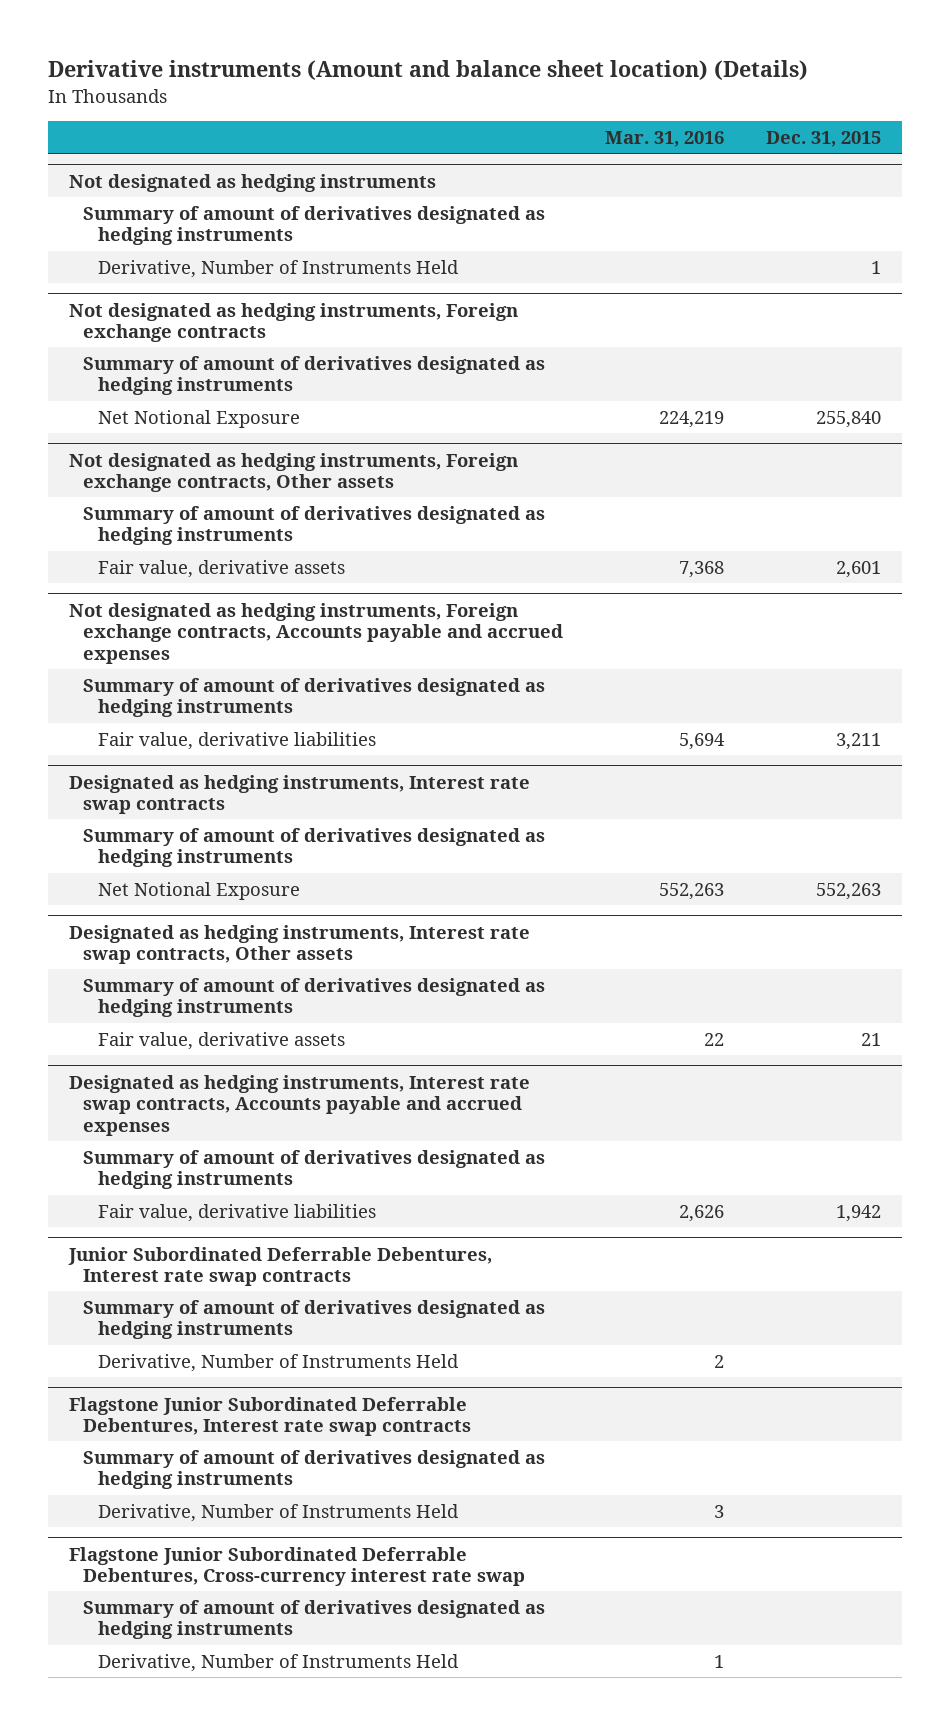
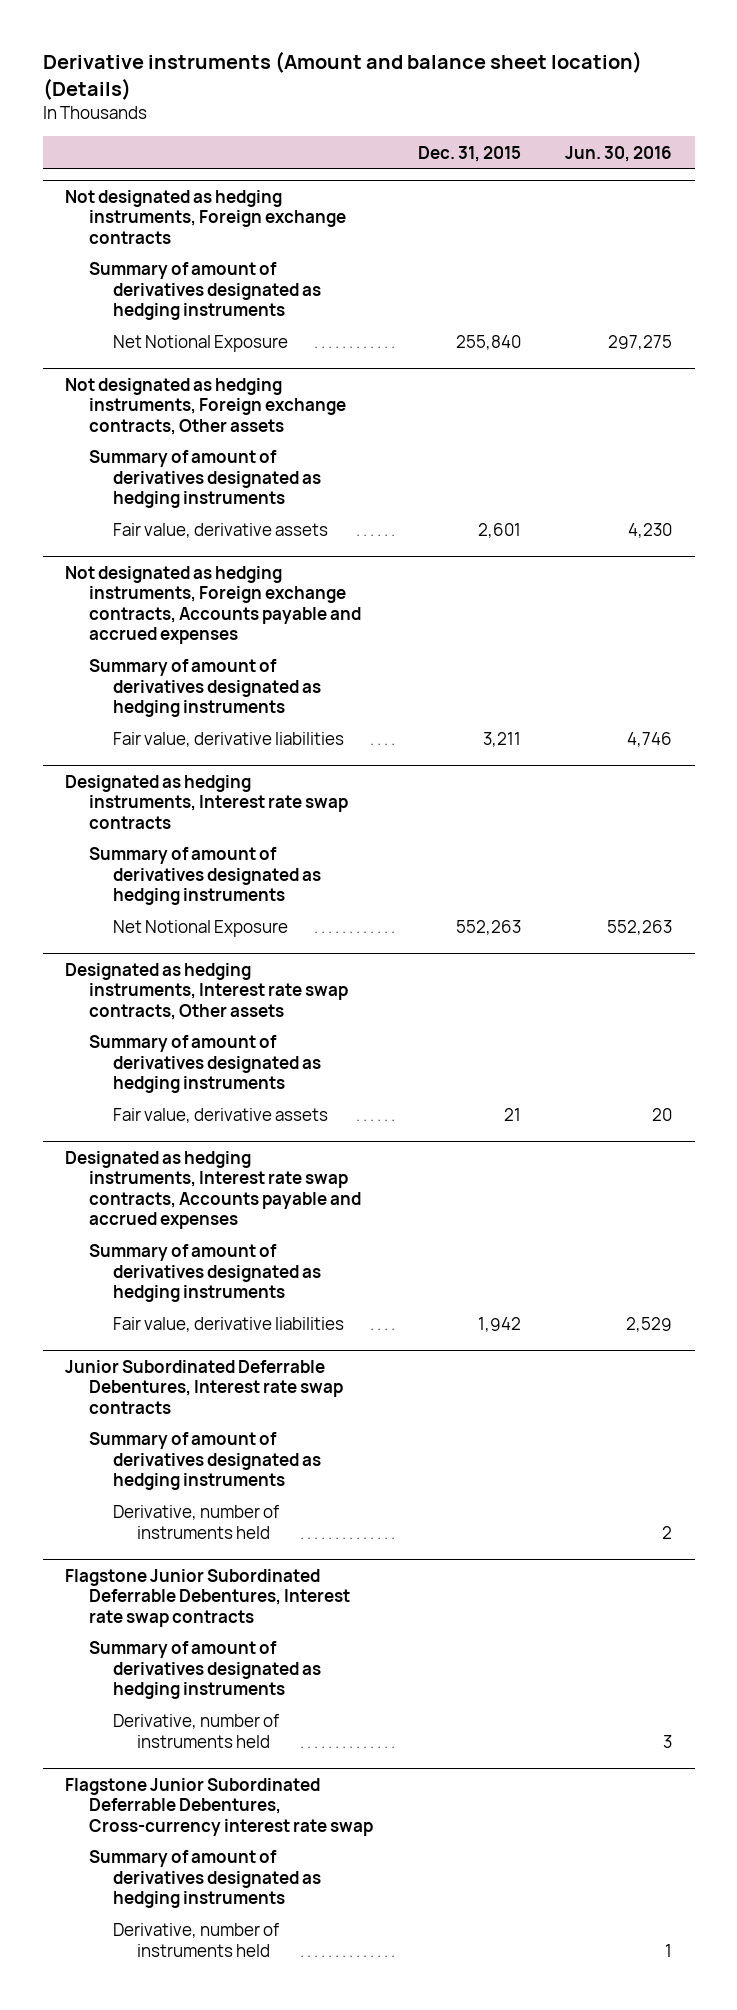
- | Mar. 31, 2016 | Dec. 31, 2015
+ | Dec. 31, 2015 | Jun. 30, 2016
- Not designated as hedging instruments
- Summary of amount of derivatives designated as hedging instruments
- Derivative, Number of Instruments Held | | 1
@ Junior Subordinated Deferrable Debentures, Interest rate swap contracts
- Derivative, Number of Instruments Held | 2 |
+ Derivative, number of instruments held | | 2
@ Flagstone Junior Subordinated Deferrable Debentures, Interest rate swap contracts
- Derivative, Number of Instruments Held | 3 |
+ Derivative, number of instruments held | | 3
@ Flagstone Junior Subordinated Deferrable Debentures, Cross-currency interest rate swap
- Derivative, Number of Instruments Held | 1 |
+ Derivative, number of instruments held | | 1

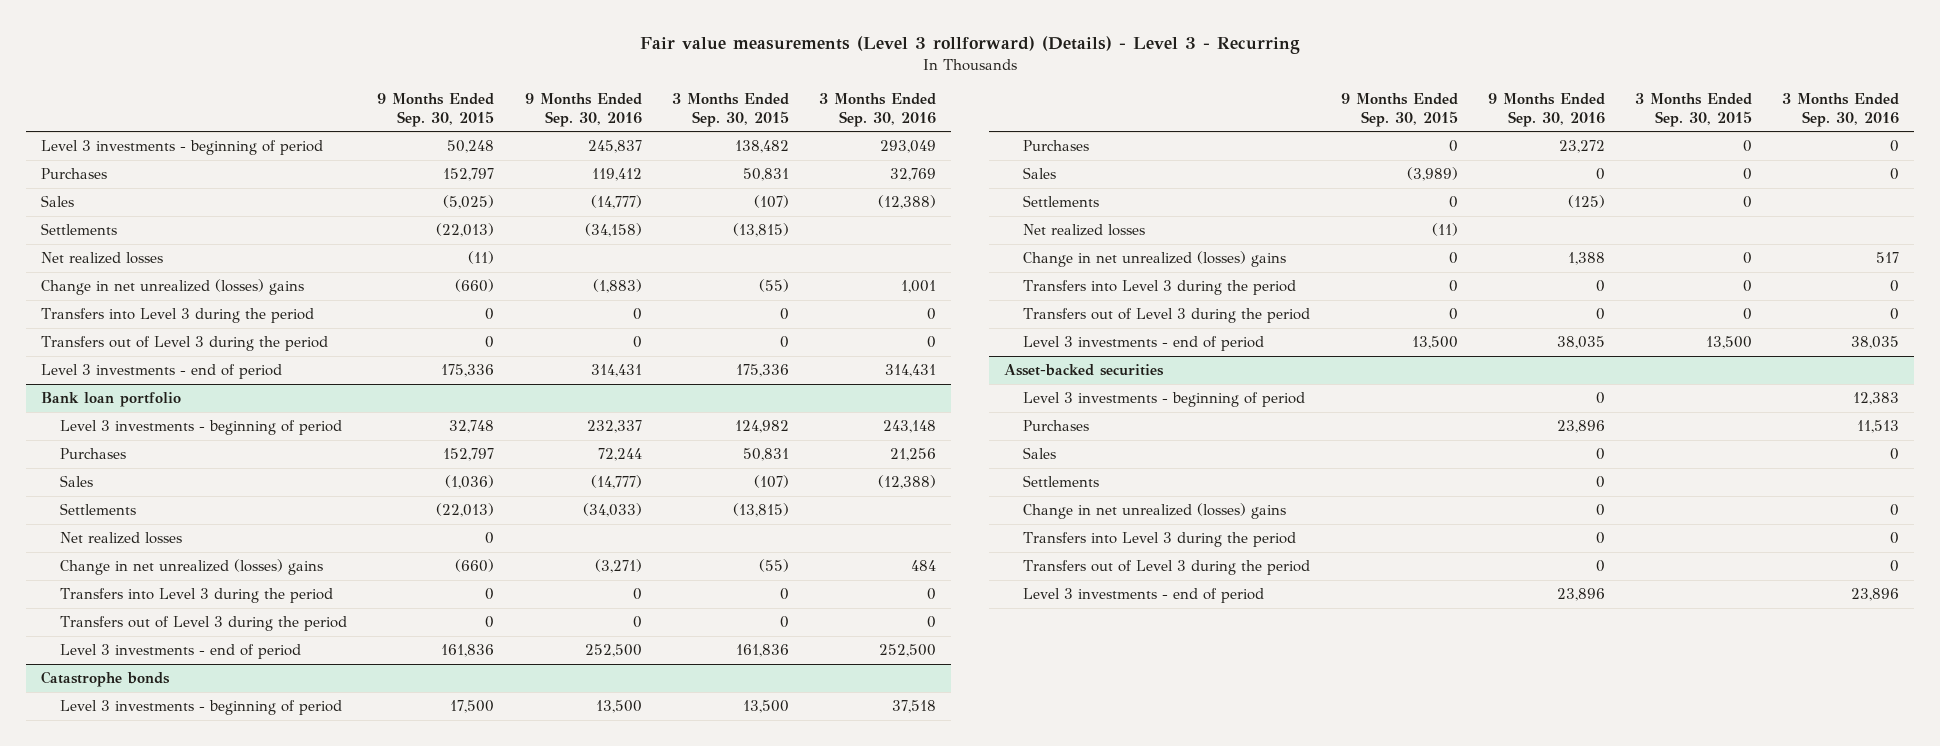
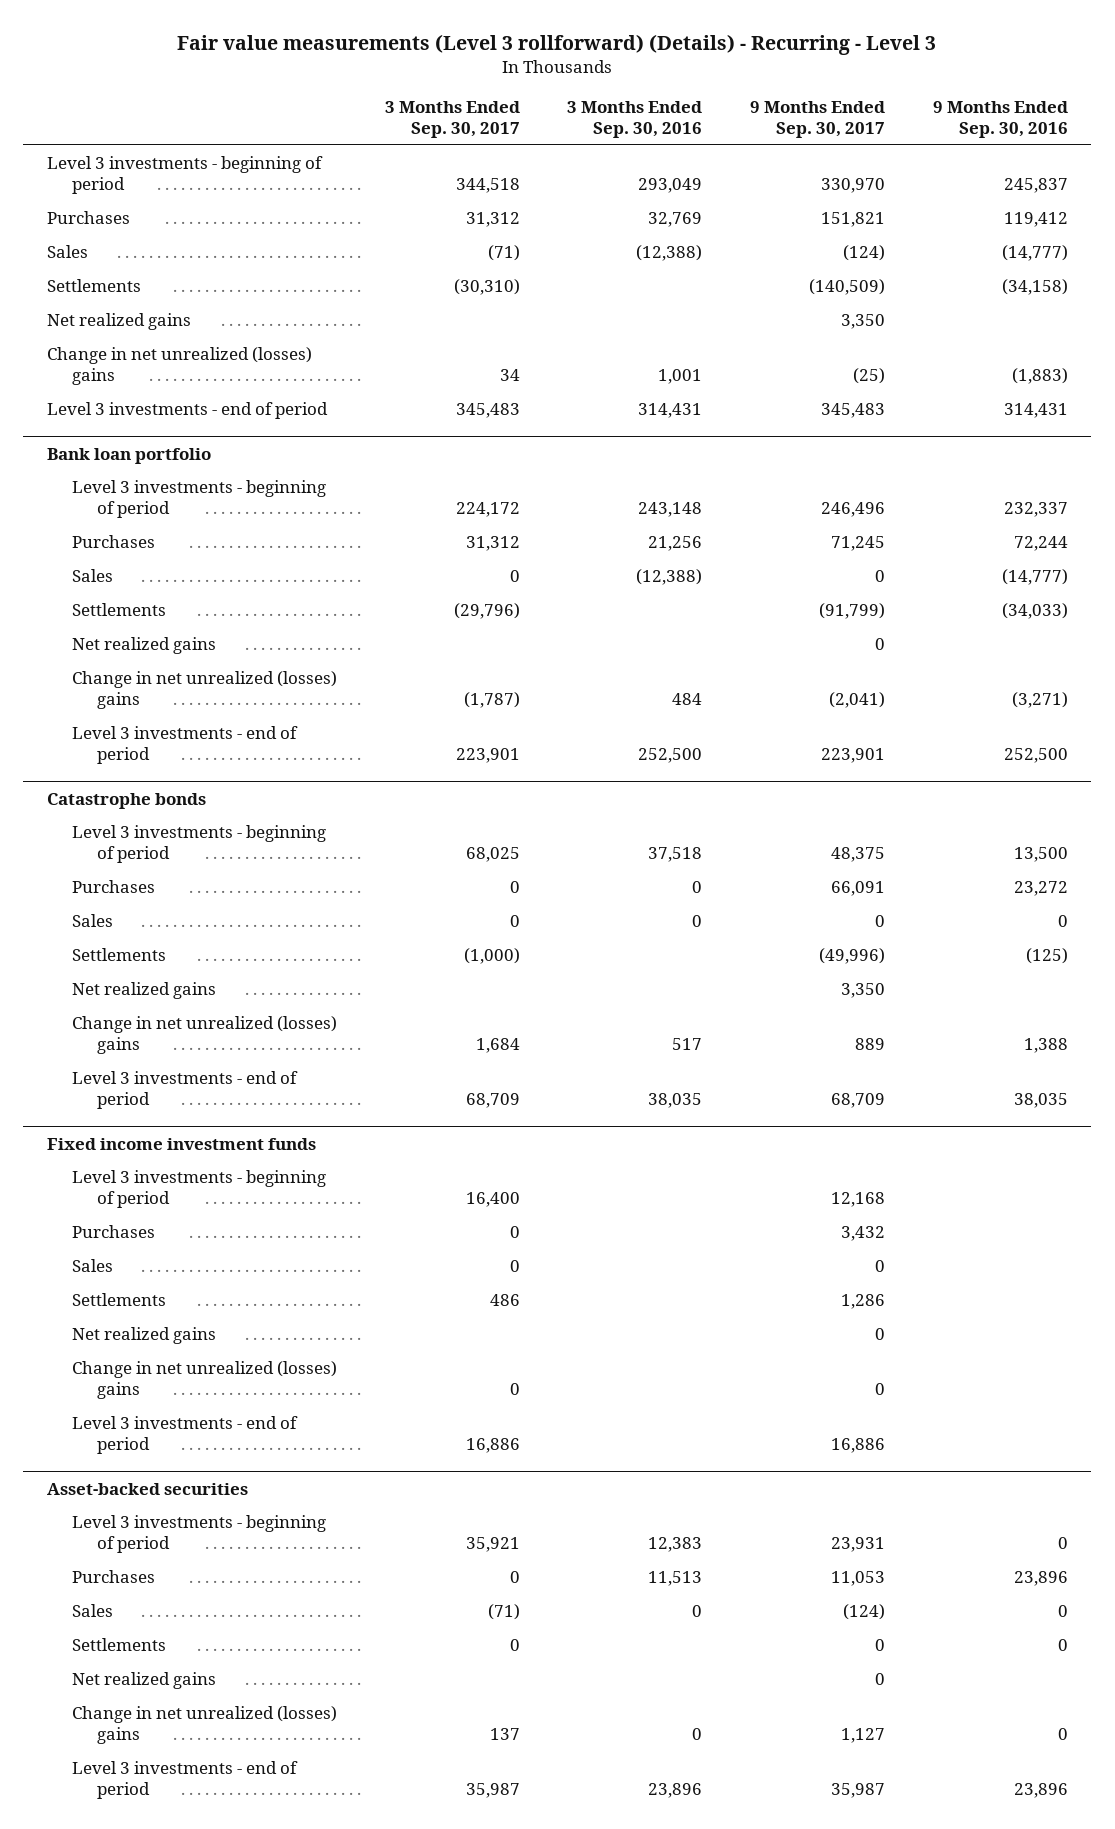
- Fair value measurements (Level 3 rollforward) (Details) - Level 3 - Recurring
+ Fair value measurements (Level 3 rollforward) (Details) - Recurring - Level 3
- | 9 Months Ended Sep. 30, 2015 | 9 Months Ended Sep. 30, 2016 | 3 Months Ended Sep. 30, 2015 | 3 Months Ended Sep. 30, 2016
+ | 3 Months Ended Sep. 30, 2017 | 3 Months Ended Sep. 30, 2016 | 9 Months Ended Sep. 30, 2017 | 9 Months Ended Sep. 30, 2016
- Net realized losses | (11) | | |
+ Net realized gains | | | 3,350 |
- Transfers into Level 3 during the period | 0 | 0 | 0 | 0
- Transfers out of Level 3 during the period | 0 | 0 | 0 | 0
@ Bank loan portfolio
- Net realized losses | 0 | | |
+ Net realized gains | | | 0 |
- Transfers into Level 3 during the period | 0 | 0 | 0 | 0
- Transfers out of Level 3 during the period | 0 | 0 | 0 | 0
@ Catastrophe bonds
- Net realized losses | (11) | | |
+ Net realized gains | | | 3,350 |
- Transfers into Level 3 during the period | 0 | 0 | 0 | 0
- Transfers out of Level 3 during the period | 0 | 0 | 0 | 0
+ Fixed income investment funds
+ Level 3 investments - beginning of period | 16,400 | | 12,168 |
+ Purchases | 0 | | 3,432 |
+ Sales | 0 | | 0 |
+ Settlements | 486 | | 1,286 |
+ Net realized gains | | | 0 |
+ Change in net unrealized (losses) gains | 0 | | 0 |
+ Level 3 investments - end of period | 16,886 | | 16,886 |
@ Asset-backed securities
+ Net realized gains | | | 0 |
- Transfers into Level 3 during the period | | 0 | | 0
- Transfers out of Level 3 during the period | | 0 | | 0

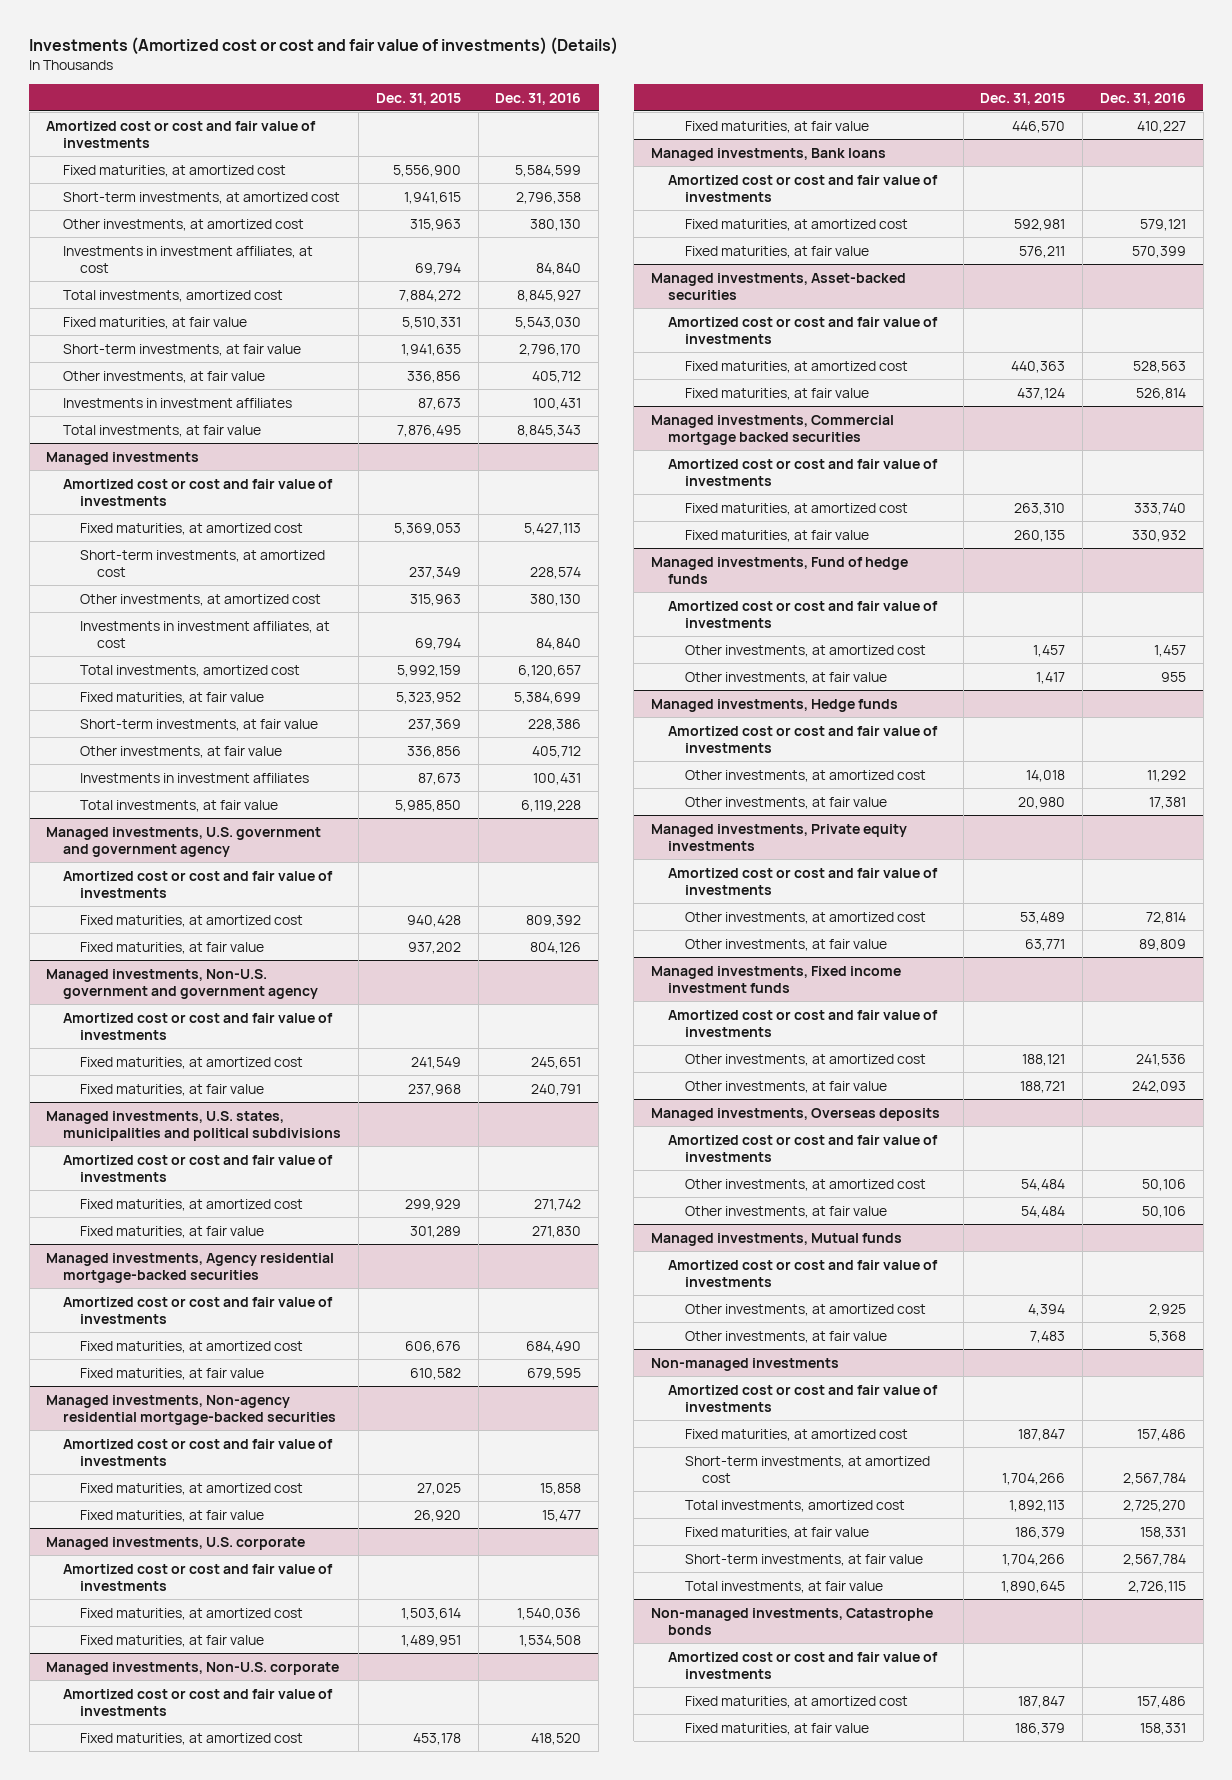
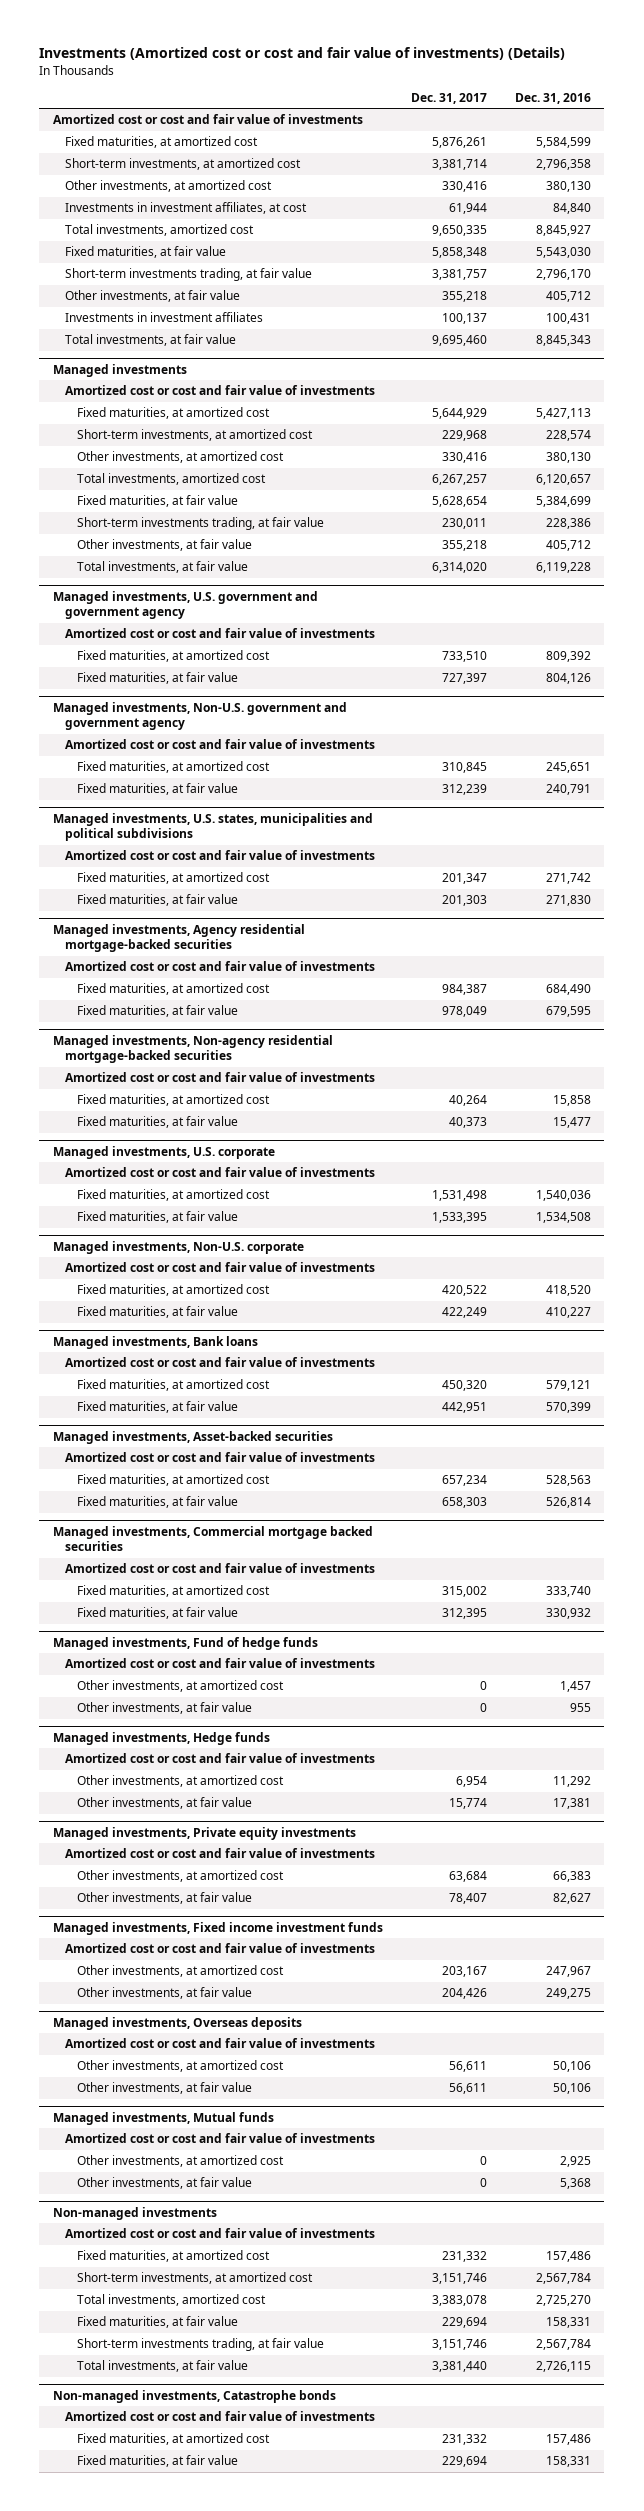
- | Dec. 31, 2015 | Dec. 31, 2016
+ | Dec. 31, 2017 | Dec. 31, 2016
- Short-term investments, at fair value | 1,941,635 | 2,796,170
+ Short-term investments trading, at fair value | 3,381,757 | 2,796,170
@ Managed investments
- Investments in investment affiliates, at cost | 69,794 | 84,840
- Short-term investments, at fair value | 237,369 | 228,386
+ Short-term investments trading, at fair value | 230,011 | 228,386
- Investments in investment affiliates | 87,673 | 100,431
@ Managed investments, Private equity investments
- Other investments, at amortized cost | 53,489 | 72,814
- Other investments, at fair value | 63,771 | 89,809
+ Other investments, at amortized cost | 63,684 | 66,383
+ Other investments, at fair value | 78,407 | 82,627
@ Managed investments, Fixed income investment funds
- Other investments, at amortized cost | 188,121 | 241,536
- Other investments, at fair value | 188,721 | 242,093
+ Other investments, at amortized cost | 203,167 | 247,967
+ Other investments, at fair value | 204,426 | 249,275
@ Non-managed investments
- Short-term investments, at fair value | 1,704,266 | 2,567,784
+ Short-term investments trading, at fair value | 3,151,746 | 2,567,784

